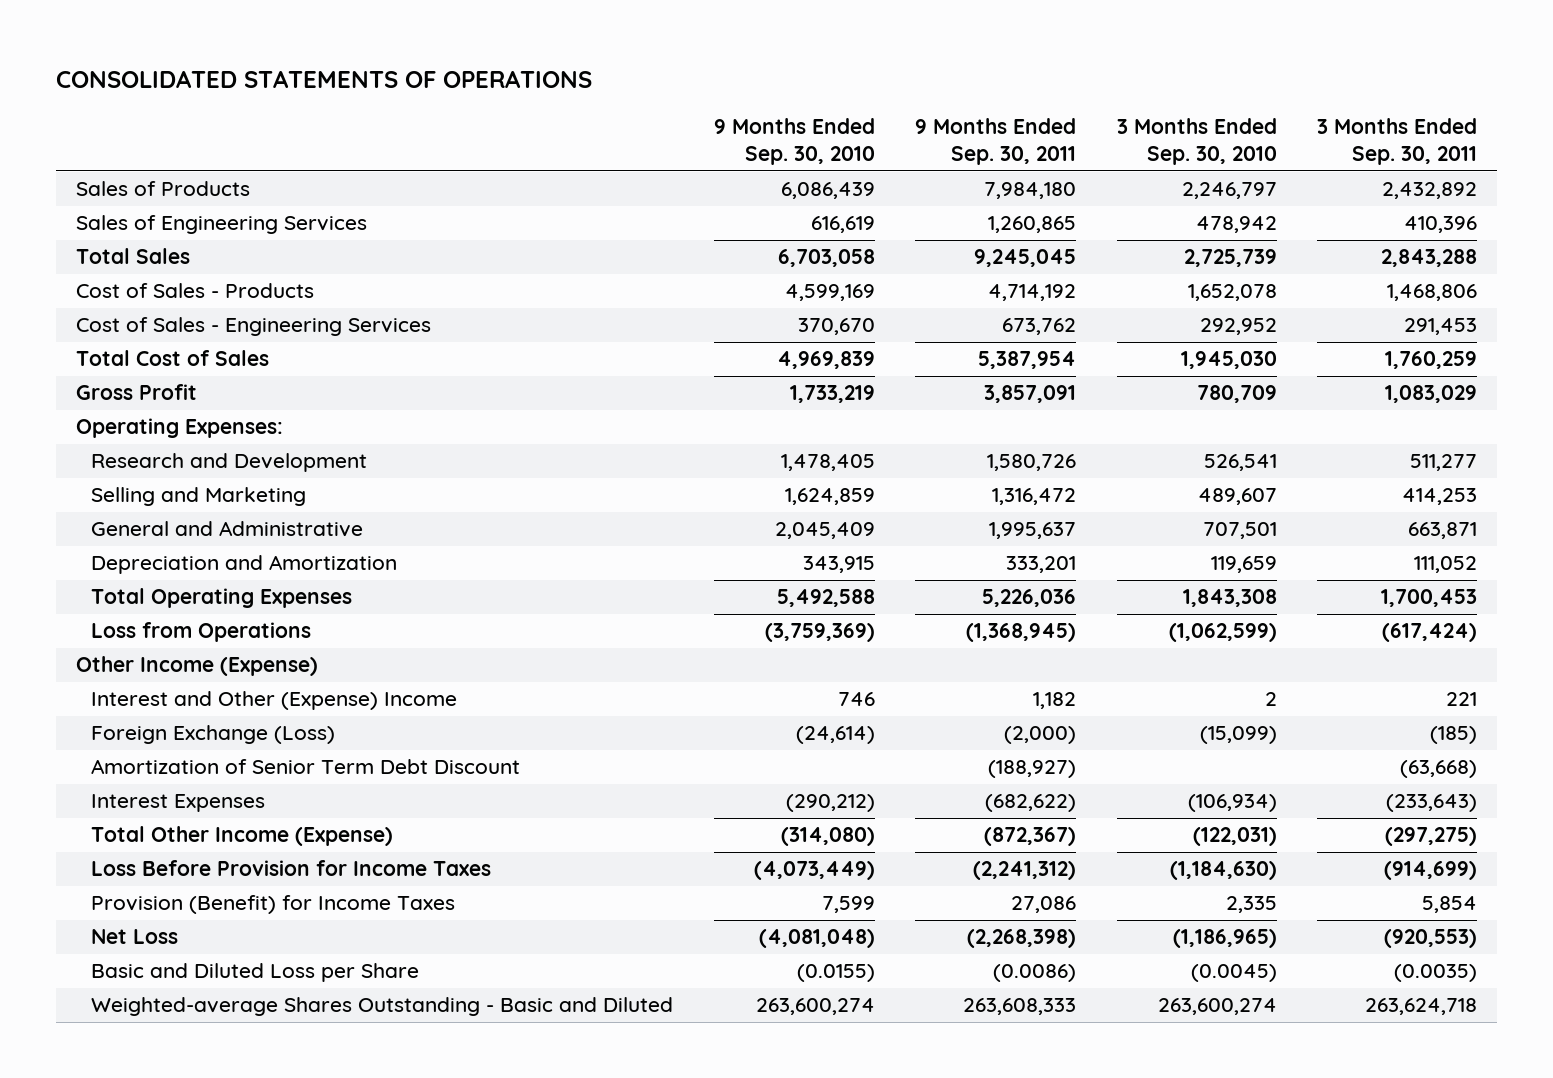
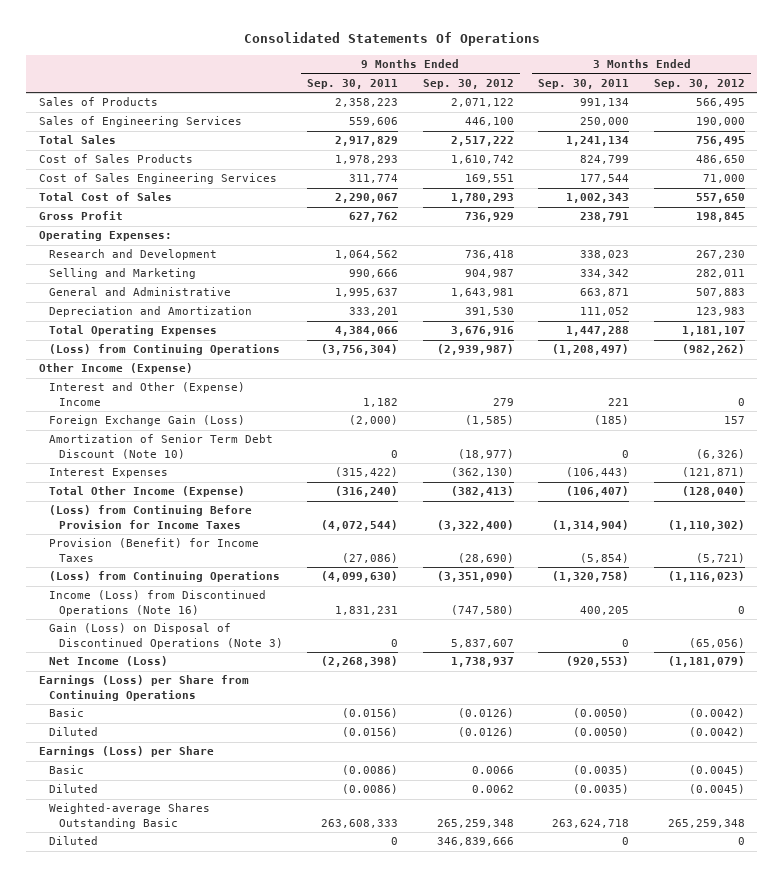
- CONSOLIDATED STATEMENTS OF OPERATIONS
+ Consolidated Statements Of Operations
- | 9 Months Ended Sep. 30, 2010 | 9 Months Ended Sep. 30, 2011 | 3 Months Ended Sep. 30, 2010 | 3 Months Ended Sep. 30, 2011
+ | 9 Months Ended Sep. 30, 2011 | 9 Months Ended Sep. 30, 2012 | 3 Months Ended Sep. 30, 2011 | 3 Months Ended Sep. 30, 2012
- Sales of Products | 6,086,439 | 7,984,180 | 2,246,797 | 2,432,892
- Sales of Engineering Services | 616,619 | 1,260,865 | 478,942 | 410,396
- Total Sales | 6,703,058 | 9,245,045 | 2,725,739 | 2,843,288
- Cost of Sales - Products | 4,599,169 | 4,714,192 | 1,652,078 | 1,468,806
- Cost of Sales - Engineering Services | 370,670 | 673,762 | 292,952 | 291,453
- Total Cost of Sales | 4,969,839 | 5,387,954 | 1,945,030 | 1,760,259
- Gross Profit | 1,733,219 | 3,857,091 | 780,709 | 1,083,029
+ Sales of Products | 2,358,223 | 2,071,122 | 991,134 | 566,495
+ Sales of Engineering Services | 559,606 | 446,100 | 250,000 | 190,000
+ Total Sales | 2,917,829 | 2,517,222 | 1,241,134 | 756,495
+ Cost of Sales Products | 1,978,293 | 1,610,742 | 824,799 | 486,650
+ Cost of Sales Engineering Services | 311,774 | 169,551 | 177,544 | 71,000
+ Total Cost of Sales | 2,290,067 | 1,780,293 | 1,002,343 | 557,650
+ Gross Profit | 627,762 | 736,929 | 238,791 | 198,845
- Research and Development | 1,478,405 | 1,580,726 | 526,541 | 511,277
- Selling and Marketing | 1,624,859 | 1,316,472 | 489,607 | 414,253
+ Research and Development | 1,064,562 | 736,418 | 338,023 | 267,230
+ Selling and Marketing | 990,666 | 904,987 | 334,342 | 282,011
- Total Operating Expenses | 5,492,588 | 5,226,036 | 1,843,308 | 1,700,453
- Loss from Operations | (3,759,369) | (1,368,945) | (1,062,599) | (617,424)
+ Total Operating Expenses | 4,384,066 | 3,676,916 | 1,447,288 | 1,181,107
+ (Loss) from Continuing Operations | (3,756,304) | (2,939,987) | (1,208,497) | (982,262)
- Foreign Exchange (Loss) | (24,614) | (2,000) | (15,099) | (185)
- Amortization of Senior Term Debt Discount | | (188,927) | | (63,668)
- Interest Expenses | (290,212) | (682,622) | (106,934) | (233,643)
- Total Other Income (Expense) | (314,080) | (872,367) | (122,031) | (297,275)
- Loss Before Provision for Income Taxes | (4,073,449) | (2,241,312) | (1,184,630) | (914,699)
- Provision (Benefit) for Income Taxes | 7,599 | 27,086 | 2,335 | 5,854
- Net Loss | (4,081,048) | (2,268,398) | (1,186,965) | (920,553)
- Basic and Diluted Loss per Share | (0.0155) | (0.0086) | (0.0045) | (0.0035)
- Weighted-average Shares Outstanding - Basic and Diluted | 263,600,274 | 263,608,333 | 263,600,274 | 263,624,718
+ Foreign Exchange Gain (Loss) | (2,000) | (1,585) | (185) | 157
+ Amortization of Senior Term Debt Discount (Note 10) | 0 | (18,977) | 0 | (6,326)
+ Interest Expenses | (315,422) | (362,130) | (106,443) | (121,871)
+ Total Other Income (Expense) | (316,240) | (382,413) | (106,407) | (128,040)
+ (Loss) from Continuing Before Provision for Income Taxes | (4,072,544) | (3,322,400) | (1,314,904) | (1,110,302)
+ Provision (Benefit) for Income Taxes | (27,086) | (28,690) | (5,854) | (5,721)
+ (Loss) from Continuing Operations | (4,099,630) | (3,351,090) | (1,320,758) | (1,116,023)
+ Income (Loss) from Discontinued Operations (Note 16) | 1,831,231 | (747,580) | 400,205 | 0
+ Gain (Loss) on Disposal of Discontinued Operations (Note 3) | 0 | 5,837,607 | 0 | (65,056)
+ Net Income (Loss) | (2,268,398) | 1,738,937 | (920,553) | (1,181,079)
+ Earnings (Loss) per Share from Continuing Operations
+ Basic | (0.0156) | (0.0126) | (0.0050) | (0.0042)
+ Diluted | (0.0156) | (0.0126) | (0.0050) | (0.0042)
+ Earnings (Loss) per Share
+ Basic | (0.0086) | 0.0066 | (0.0035) | (0.0045)
+ Diluted | (0.0086) | 0.0062 | (0.0035) | (0.0045)
+ Weighted-average Shares Outstanding Basic | 263,608,333 | 265,259,348 | 263,624,718 | 265,259,348
+ Diluted | 0 | 346,839,666 | 0 | 0

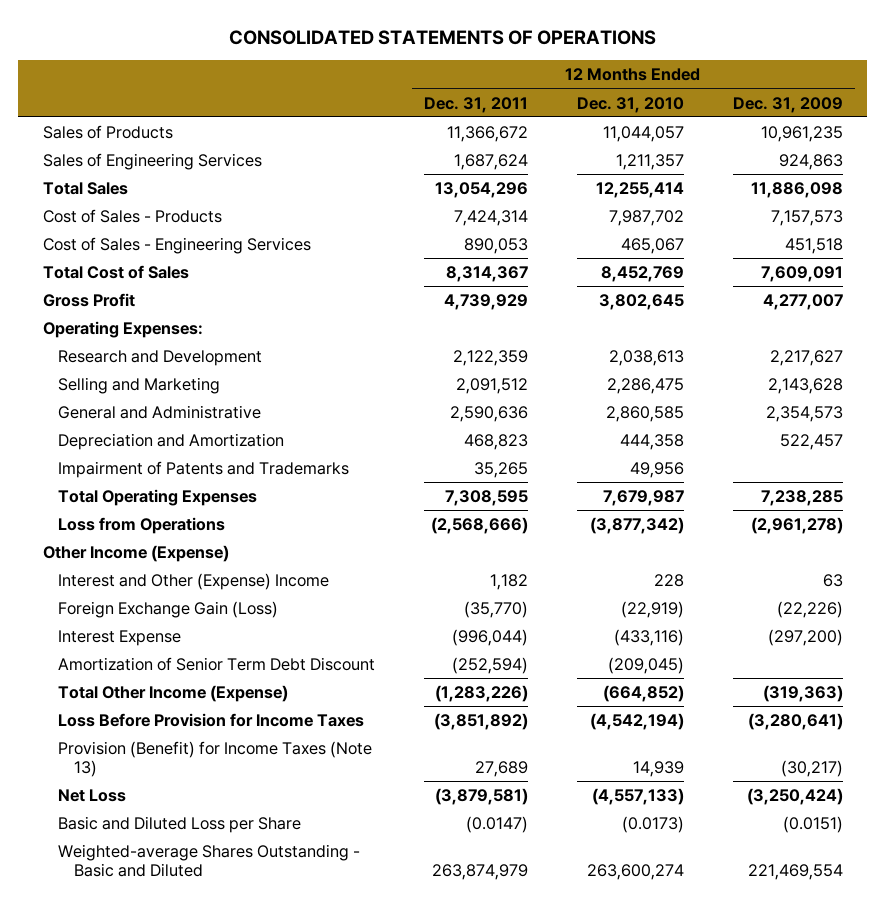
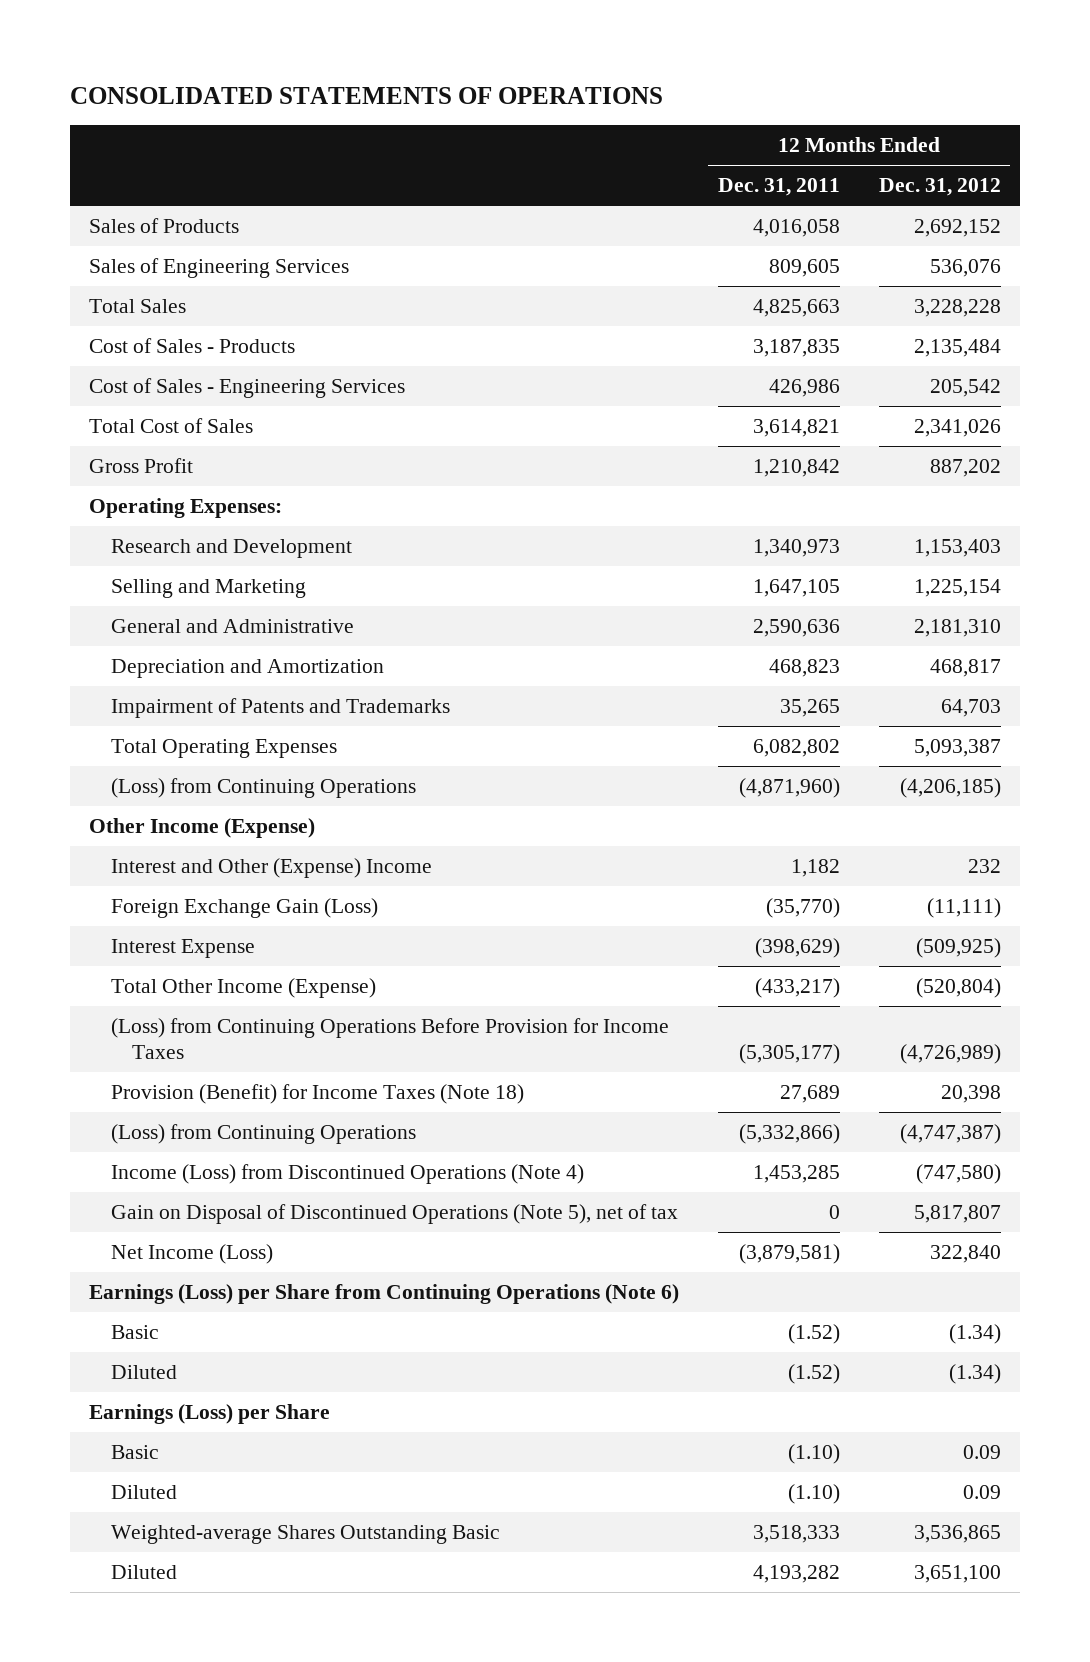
- | 12 Months Ended Dec. 31, 2011 | 12 Months Ended Dec. 31, 2010 | 12 Months Ended Dec. 31, 2009
+ | 12 Months Ended Dec. 31, 2011 | 12 Months Ended Dec. 31, 2012
- Sales of Products | 11,366,672 | 11,044,057 | 10,961,235
- Sales of Engineering Services | 1,687,624 | 1,211,357 | 924,863
- Total Sales | 13,054,296 | 12,255,414 | 11,886,098
- Cost of Sales - Products | 7,424,314 | 7,987,702 | 7,157,573
- Cost of Sales - Engineering Services | 890,053 | 465,067 | 451,518
- Total Cost of Sales | 8,314,367 | 8,452,769 | 7,609,091
- Gross Profit | 4,739,929 | 3,802,645 | 4,277,007
+ Sales of Products | 4,016,058 | 2,692,152
+ Sales of Engineering Services | 809,605 | 536,076
+ Total Sales | 4,825,663 | 3,228,228
+ Cost of Sales - Products | 3,187,835 | 2,135,484
+ Cost of Sales - Engineering Services | 426,986 | 205,542
+ Total Cost of Sales | 3,614,821 | 2,341,026
+ Gross Profit | 1,210,842 | 887,202
- Research and Development | 2,122,359 | 2,038,613 | 2,217,627
- Selling and Marketing | 2,091,512 | 2,286,475 | 2,143,628
+ Research and Development | 1,340,973 | 1,153,403
+ Selling and Marketing | 1,647,105 | 1,225,154
- Total Operating Expenses | 7,308,595 | 7,679,987 | 7,238,285
- Loss from Operations | (2,568,666) | (3,877,342) | (2,961,278)
+ Total Operating Expenses | 6,082,802 | 5,093,387
+ (Loss) from Continuing Operations | (4,871,960) | (4,206,185)
- Interest Expense | (996,044) | (433,116) | (297,200)
- Amortization of Senior Term Debt Discount | (252,594) | (209,045) |
- Total Other Income (Expense) | (1,283,226) | (664,852) | (319,363)
- Loss Before Provision for Income Taxes | (3,851,892) | (4,542,194) | (3,280,641)
- Provision (Benefit) for Income Taxes (Note 13) | 27,689 | 14,939 | (30,217)
- Net Loss | (3,879,581) | (4,557,133) | (3,250,424)
- Basic and Diluted Loss per Share | (0.0147) | (0.0173) | (0.0151)
- Weighted-average Shares Outstanding - Basic and Diluted | 263,874,979 | 263,600,274 | 221,469,554
+ Interest Expense | (398,629) | (509,925)
+ Total Other Income (Expense) | (433,217) | (520,804)
+ (Loss) from Continuing Operations Before Provision for Income Taxes | (5,305,177) | (4,726,989)
+ Provision (Benefit) for Income Taxes (Note 18) | 27,689 | 20,398
+ (Loss) from Continuing Operations | (5,332,866) | (4,747,387)
+ Income (Loss) from Discontinued Operations (Note 4) | 1,453,285 | (747,580)
+ Gain on Disposal of Discontinued Operations (Note 5), net of tax | 0 | 5,817,807
+ Net Income (Loss) | (3,879,581) | 322,840
+ Earnings (Loss) per Share from Continuing Operations (Note 6)
+ Basic | (1.52) | (1.34)
+ Diluted | (1.52) | (1.34)
+ Earnings (Loss) per Share
+ Basic | (1.10) | 0.09
+ Diluted | (1.10) | 0.09
+ Weighted-average Shares Outstanding Basic | 3,518,333 | 3,536,865
+ Diluted | 4,193,282 | 3,651,100

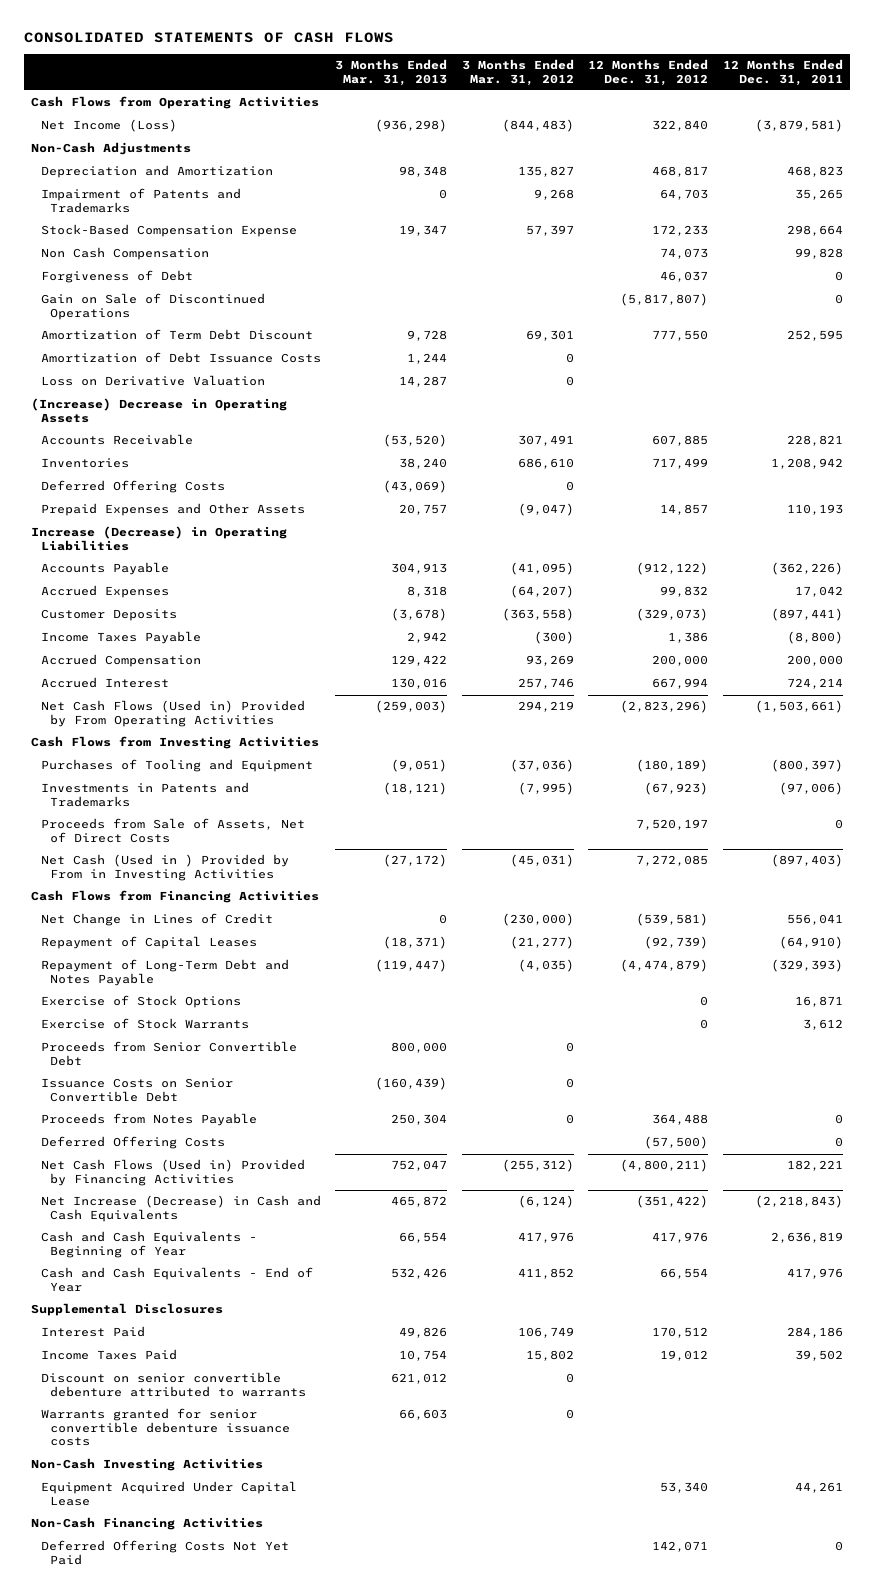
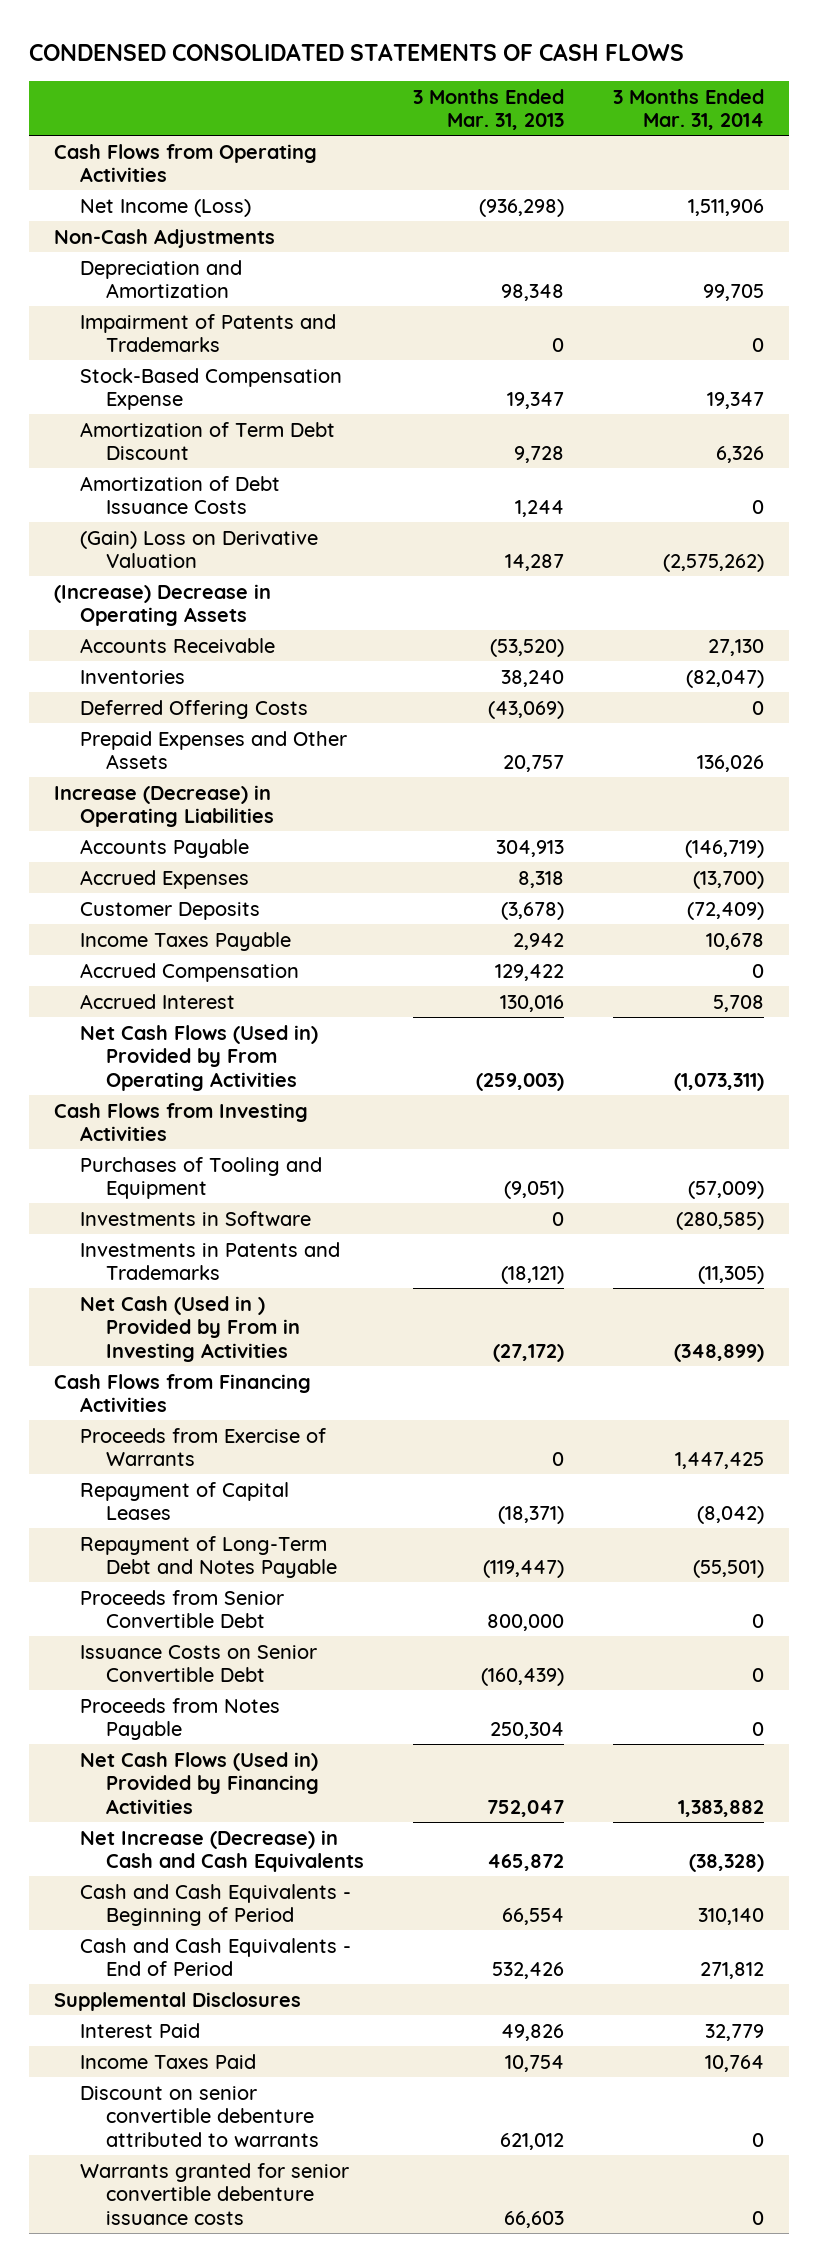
- CONSOLIDATED STATEMENTS OF CASH FLOWS
+ CONDENSED CONSOLIDATED STATEMENTS OF CASH FLOWS
- | 3 Months Ended Mar. 31, 2013 | 3 Months Ended Mar. 31, 2012 | 12 Months Ended Dec. 31, 2012 | 12 Months Ended Dec. 31, 2011
+ | 3 Months Ended Mar. 31, 2013 | 3 Months Ended Mar. 31, 2014
- Non Cash Compensation | | | 74,073 | 99,828
- Forgiveness of Debt | | | 46,037 | 0
- Gain on Sale of Discontinued Operations | | | (5,817,807) | 0
- Loss on Derivative Valuation | 14,287 | 0 | |
+ (Gain) Loss on Derivative Valuation | 14,287 | (2,575,262)
+ Investments in Software | 0 | (280,585)
- Proceeds from Sale of Assets, Net of Direct Costs | | | 7,520,197 | 0
- Net Change in Lines of Credit | 0 | (230,000) | (539,581) | 556,041
+ Proceeds from Exercise of Warrants | 0 | 1,447,425
- Exercise of Stock Options | | | 0 | 16,871
- Exercise of Stock Warrants | | | 0 | 3,612
- Deferred Offering Costs | | | (57,500) | 0
- Cash and Cash Equivalents - Beginning of Year | 66,554 | 417,976 | 417,976 | 2,636,819
- Cash and Cash Equivalents - End of Year | 532,426 | 411,852 | 66,554 | 417,976
+ Cash and Cash Equivalents - Beginning of Period | 66,554 | 310,140
+ Cash and Cash Equivalents - End of Period | 532,426 | 271,812
- Non-Cash Investing Activities
- Equipment Acquired Under Capital Lease | | | 53,340 | 44,261
- Non-Cash Financing Activities
- Deferred Offering Costs Not Yet Paid | | | 142,071 | 0

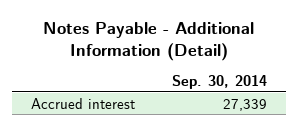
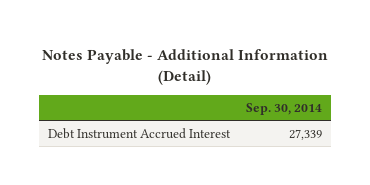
- Accrued interest | 27,339
+ Debt Instrument Accrued Interest | 27,339

